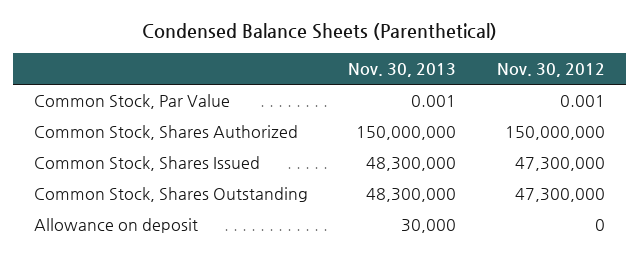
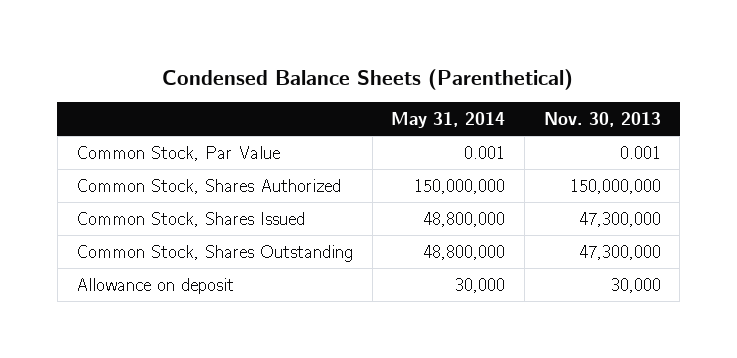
- | Nov. 30, 2013 | Nov. 30, 2012
+ | May 31, 2014 | Nov. 30, 2013
- Common Stock, Shares Issued | 48,300,000 | 47,300,000
- Common Stock, Shares Outstanding | 48,300,000 | 47,300,000
+ Common Stock, Shares Issued | 48,800,000 | 47,300,000
+ Common Stock, Shares Outstanding | 48,800,000 | 47,300,000

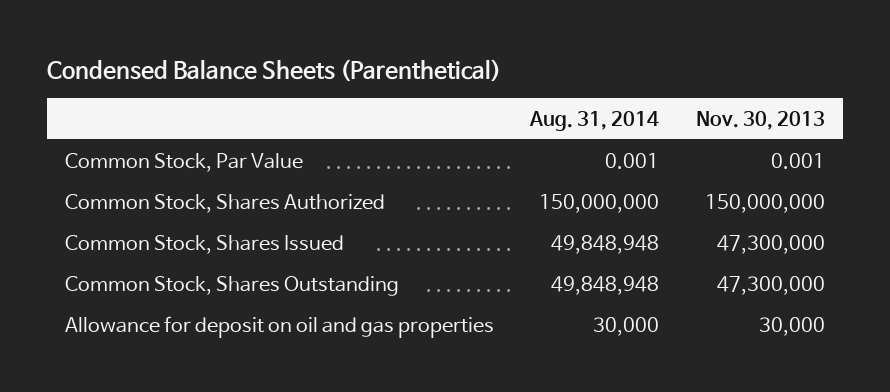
- | May 31, 2014 | Nov. 30, 2013
+ | Aug. 31, 2014 | Nov. 30, 2013
- Allowance on deposit | 30,000 | 30,000
+ Allowance for deposit on oil and gas properties | 30,000 | 30,000

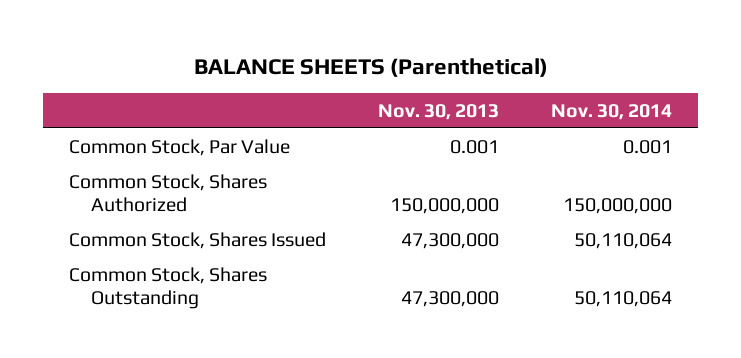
- Condensed Balance Sheets (Parenthetical)
+ BALANCE SHEETS (Parenthetical)
- | Aug. 31, 2014 | Nov. 30, 2013
+ | Nov. 30, 2013 | Nov. 30, 2014
- Allowance for deposit on oil and gas properties | 30,000 | 30,000

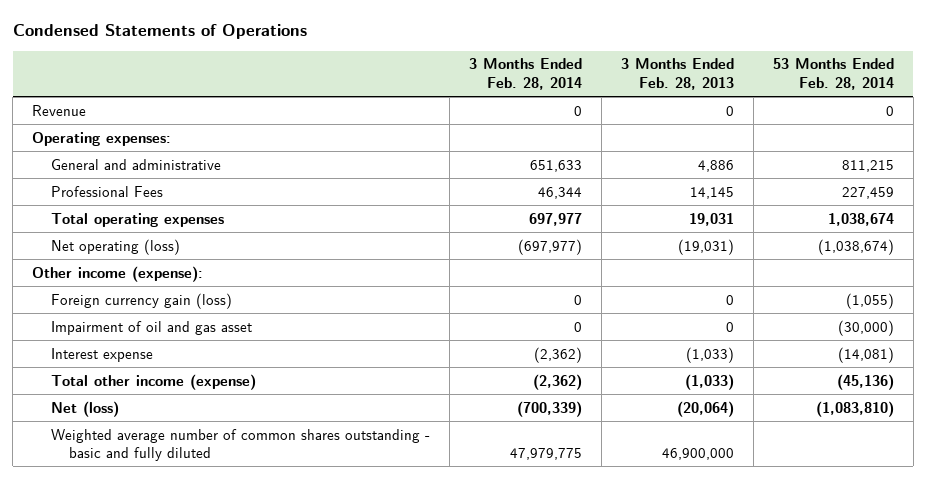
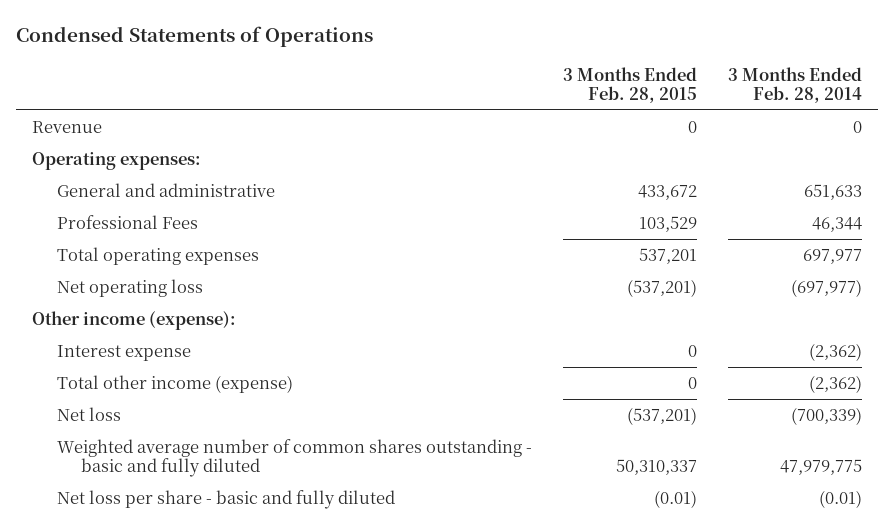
- | 3 Months Ended Feb. 28, 2014 | 3 Months Ended Feb. 28, 2013 | 53 Months Ended Feb. 28, 2014
+ | 3 Months Ended Feb. 28, 2015 | 3 Months Ended Feb. 28, 2014
- Net operating (loss) | (697,977) | (19,031) | (1,038,674)
+ Net operating loss | (537,201) | (697,977)
- Foreign currency gain (loss) | 0 | 0 | (1,055)
- Impairment of oil and gas asset | 0 | 0 | (30,000)
- Net (loss) | (700,339) | (20,064) | (1,083,810)
+ Net loss | (537,201) | (700,339)
+ Net loss per share - basic and fully diluted | (0.01) | (0.01)

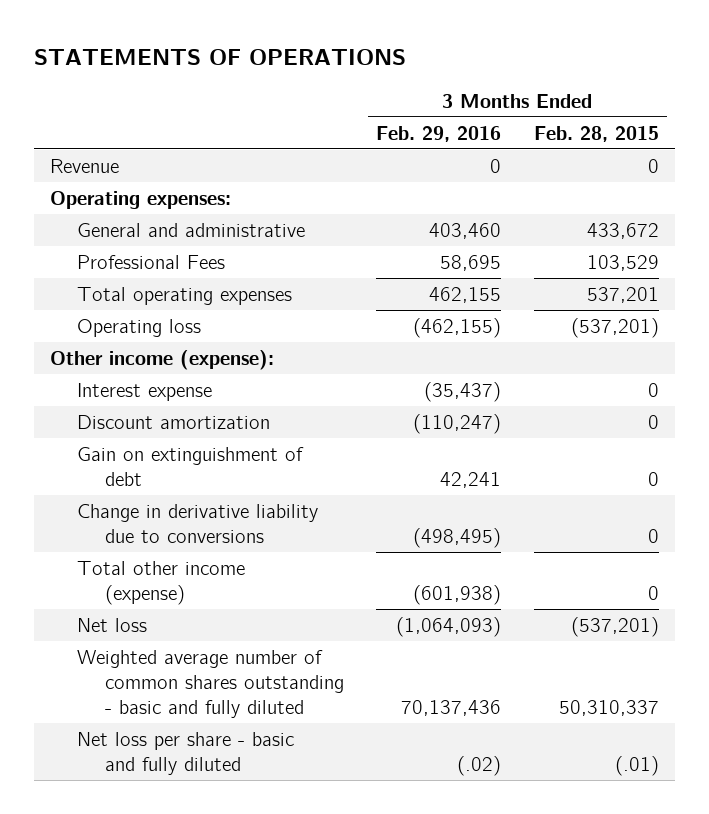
- Condensed Statements of Operations
+ STATEMENTS OF OPERATIONS
- | 3 Months Ended Feb. 28, 2015 | 3 Months Ended Feb. 28, 2014
+ | 3 Months Ended Feb. 29, 2016 | 3 Months Ended Feb. 28, 2015
- Net operating loss | (537,201) | (697,977)
+ Operating loss | (462,155) | (537,201)
+ Discount amortization | (110,247) | 0
+ Gain on extinguishment of debt | 42,241 | 0
+ Change in derivative liability due to conversions | (498,495) | 0
- Net loss per share - basic and fully diluted | (0.01) | (0.01)
+ Net loss per share - basic and fully diluted | (.02) | (.01)

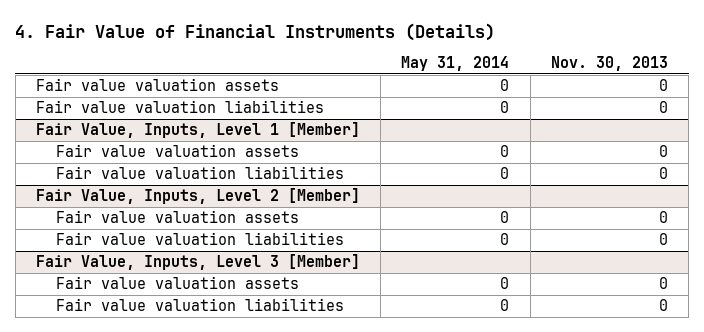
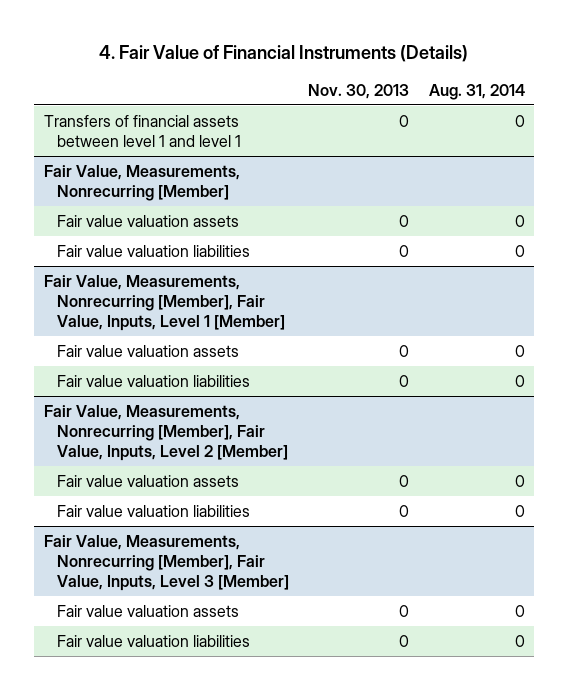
- | May 31, 2014 | Nov. 30, 2013
+ | Nov. 30, 2013 | Aug. 31, 2014
+ Transfers of financial assets between level 1 and level 1 | 0 | 0
+ Fair Value, Measurements, Nonrecurring [Member]
- Fair Value, Inputs, Level 1 [Member]
+ Fair Value, Measurements, Nonrecurring [Member], Fair Value, Inputs, Level 1 [Member]
- Fair Value, Inputs, Level 2 [Member]
+ Fair Value, Measurements, Nonrecurring [Member], Fair Value, Inputs, Level 2 [Member]
- Fair Value, Inputs, Level 3 [Member]
+ Fair Value, Measurements, Nonrecurring [Member], Fair Value, Inputs, Level 3 [Member]

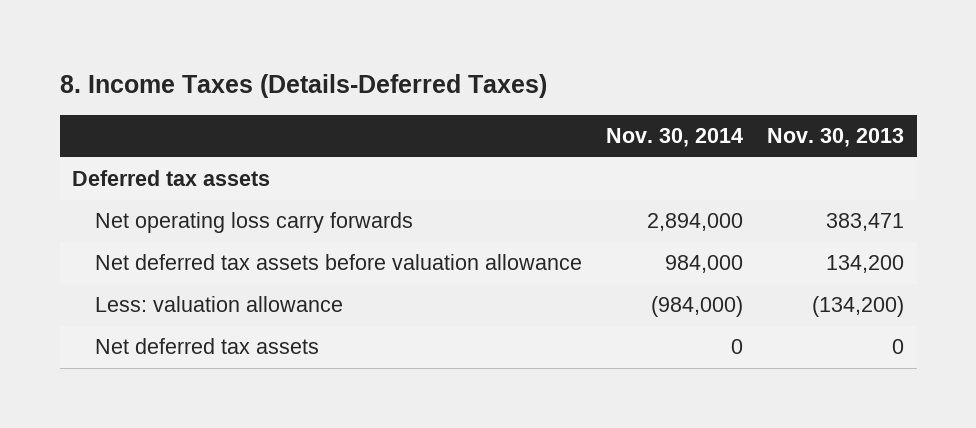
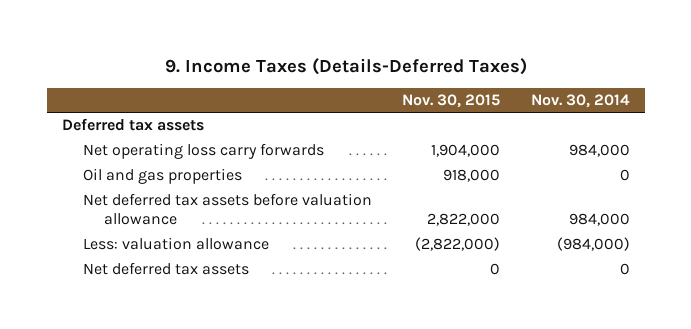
- 8. Income Taxes (Details-Deferred Taxes)
+ 9. Income Taxes (Details-Deferred Taxes)
- | Nov. 30, 2014 | Nov. 30, 2013
+ | Nov. 30, 2015 | Nov. 30, 2014
- Net operating loss carry forwards | 2,894,000 | 383,471
+ Net operating loss carry forwards | 1,904,000 | 984,000
+ Oil and gas properties | 918,000 | 0

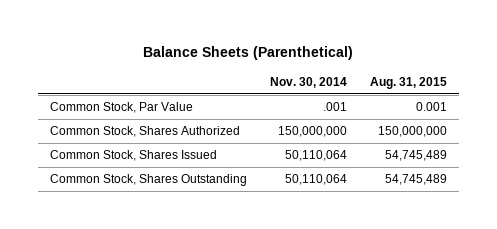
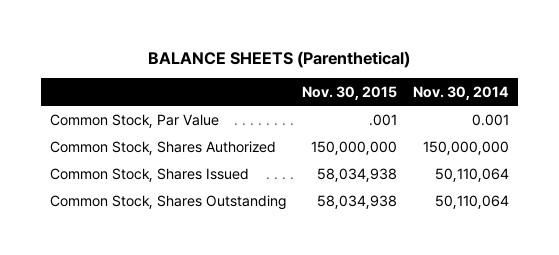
- Balance Sheets (Parenthetical)
+ BALANCE SHEETS (Parenthetical)
- | Nov. 30, 2014 | Aug. 31, 2015
+ | Nov. 30, 2015 | Nov. 30, 2014
- Common Stock, Par Value | .001 | 0.001
+ Common Stock, Par Value | .001 | 0.001

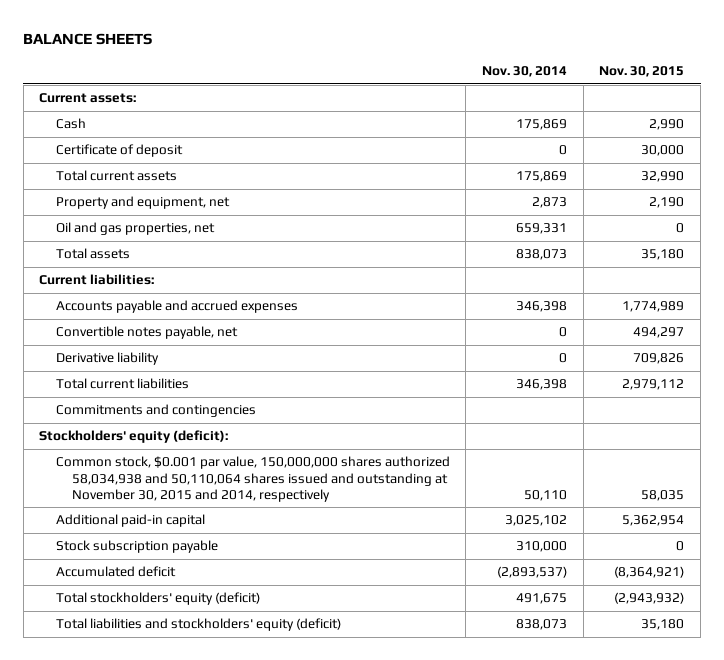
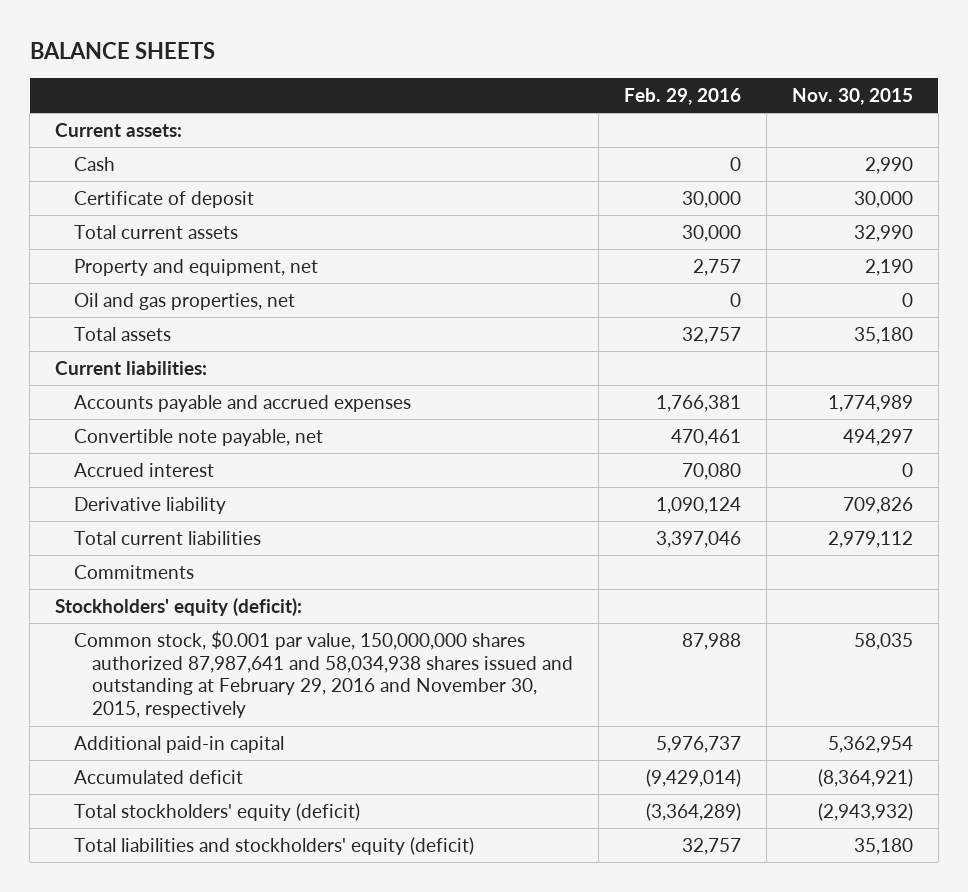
- | Nov. 30, 2014 | Nov. 30, 2015
+ | Feb. 29, 2016 | Nov. 30, 2015
- Convertible notes payable, net | 0 | 494,297
+ Convertible note payable, net | 470,461 | 494,297
+ Accrued interest | 70,080 | 0
- Commitments and contingencies
+ Commitments
- Common stock, $0.001 par value, 150,000,000 shares authorized 58,034,938 and 50,110,064 shares issued and outstanding at November 30, 2015 and 2014, respectively | 50,110 | 58,035
+ Common stock, $0.001 par value, 150,000,000 shares authorized 87,987,641 and 58,034,938 shares issued and outstanding at February 29, 2016 and November 30, 2015, respectively | 87,988 | 58,035
- Stock subscription payable | 310,000 | 0

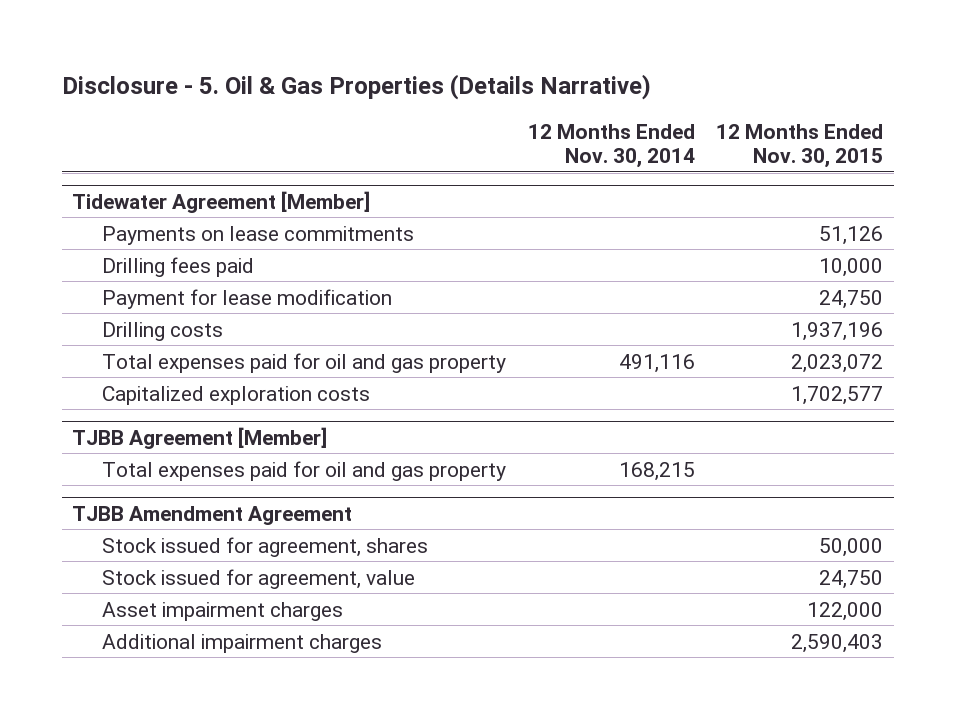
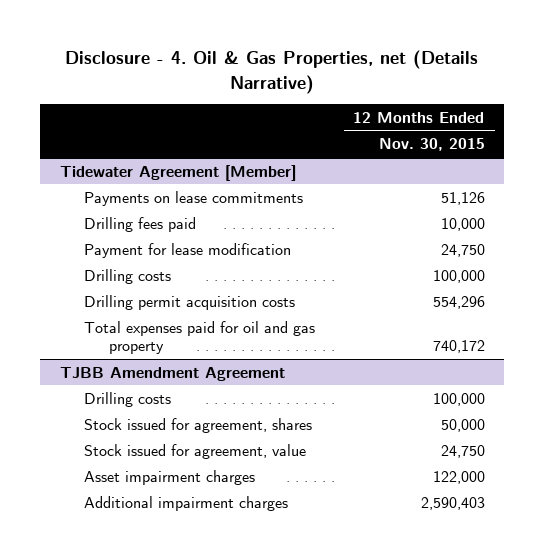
- Disclosure - 5. Oil & Gas Properties (Details Narrative)
+ Disclosure - 4. Oil & Gas Properties, net (Details Narrative)
- | 12 Months Ended Nov. 30, 2014 | 12 Months Ended Nov. 30, 2015
+ | 12 Months Ended Nov. 30, 2015
@ Tidewater Agreement [Member]
- Drilling costs | | 1,937,196
- Total expenses paid for oil and gas property | 491,116 | 2,023,072
- Capitalized exploration costs | | 1,702,577
- TJBB Agreement [Member]
- Total expenses paid for oil and gas property | 168,215 |
@ Tidewater Agreement [Member]
+ Drilling costs | 100,000
+ Drilling permit acquisition costs | 554,296
+ Total expenses paid for oil and gas property | 740,172
@ TJBB Amendment Agreement
+ Drilling costs | 100,000

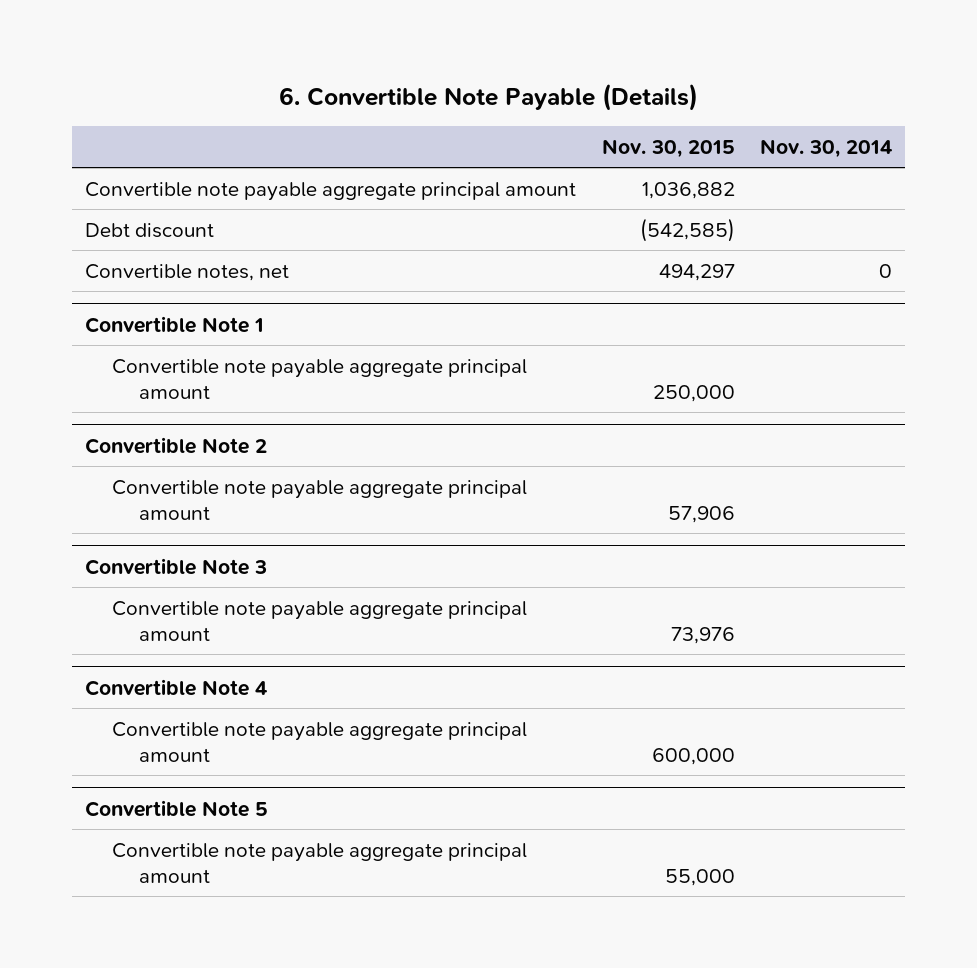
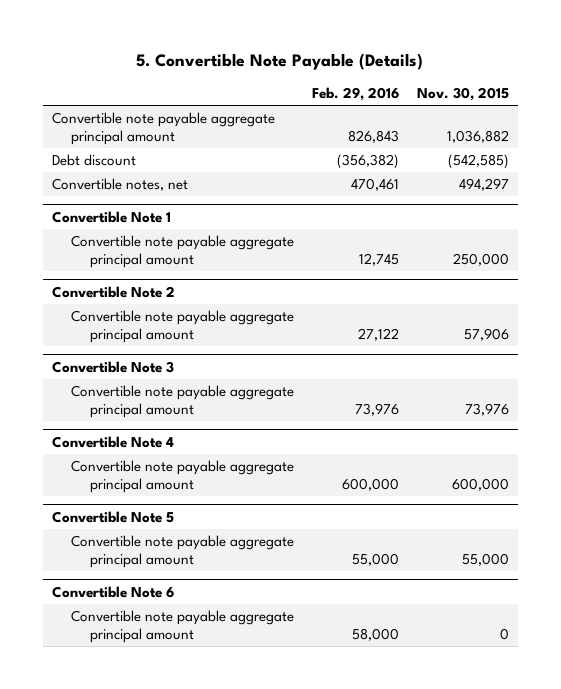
- 6. Convertible Note Payable (Details)
+ 5. Convertible Note Payable (Details)
- | Nov. 30, 2015 | Nov. 30, 2014
+ | Feb. 29, 2016 | Nov. 30, 2015
+ Convertible Note 6
+ Convertible note payable aggregate principal amount | 58,000 | 0

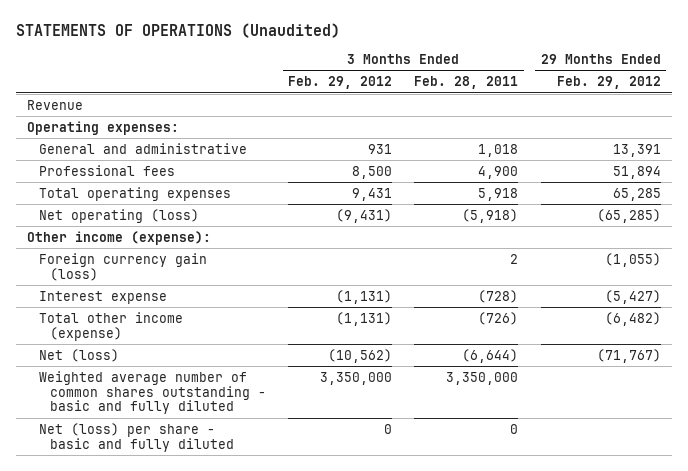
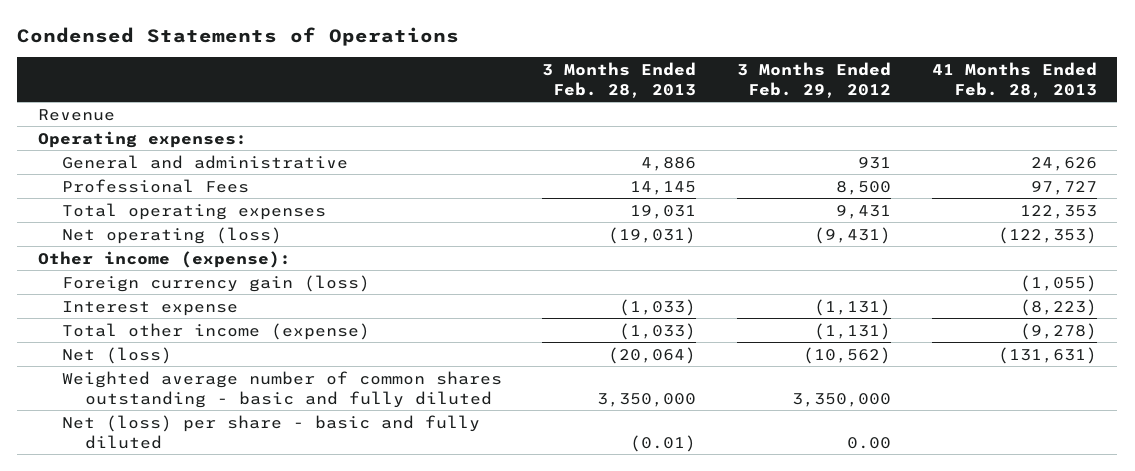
- STATEMENTS OF OPERATIONS (Unaudited)
+ Condensed Statements of Operations
- | 3 Months Ended Feb. 29, 2012 | 3 Months Ended Feb. 28, 2011 | 29 Months Ended Feb. 29, 2012
+ | 3 Months Ended Feb. 28, 2013 | 3 Months Ended Feb. 29, 2012 | 41 Months Ended Feb. 28, 2013
- Professional fees | 8,500 | 4,900 | 51,894
+ Professional Fees | 14,145 | 8,500 | 97,727
- Net (loss) per share - basic and fully diluted | 0 | 0 |
+ Net (loss) per share - basic and fully diluted | (0.01) | 0.00 |

